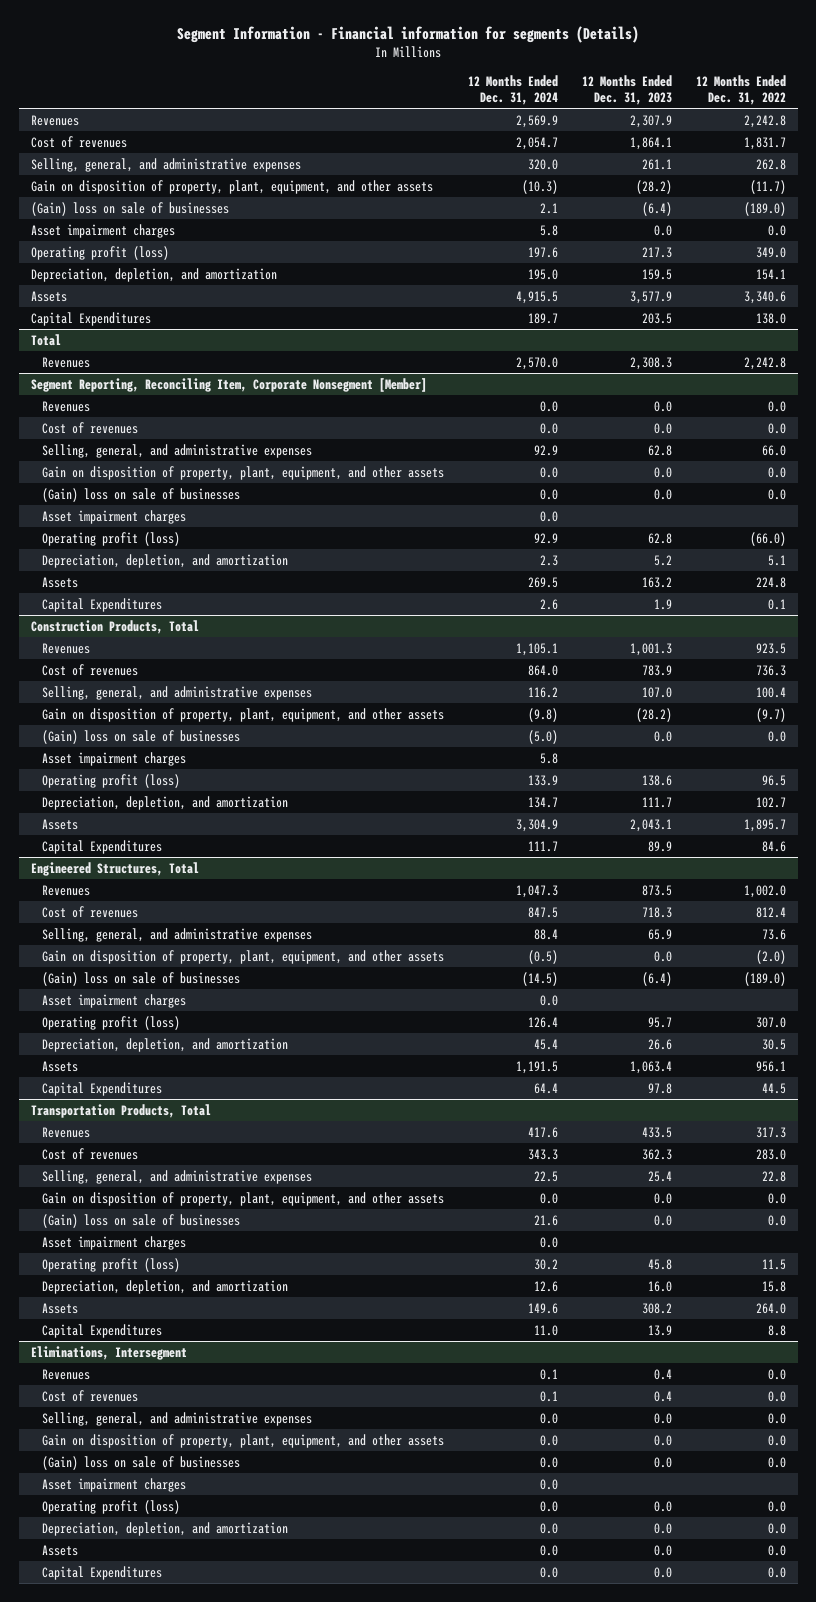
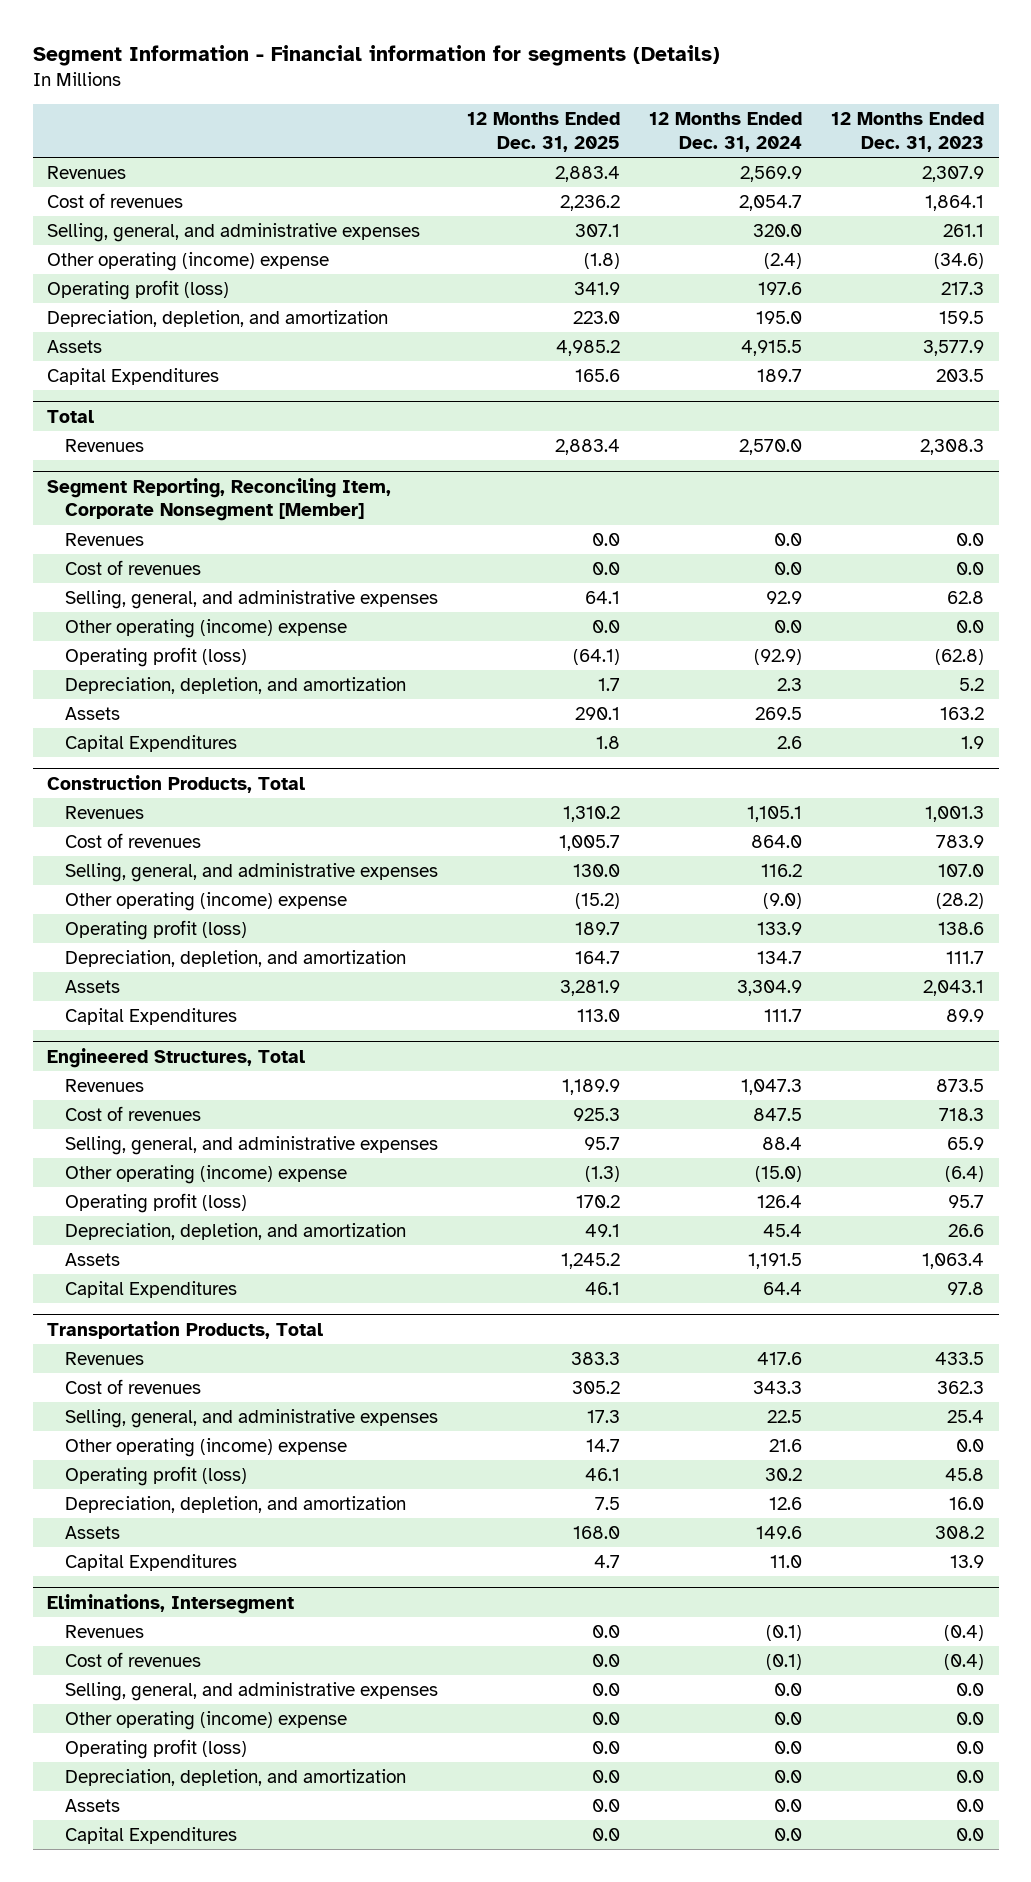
- | 12 Months Ended Dec. 31, 2024 | 12 Months Ended Dec. 31, 2023 | 12 Months Ended Dec. 31, 2022
+ | 12 Months Ended Dec. 31, 2025 | 12 Months Ended Dec. 31, 2024 | 12 Months Ended Dec. 31, 2023
- Gain on disposition of property, plant, equipment, and other assets | (10.3) | (28.2) | (11.7)
- (Gain) loss on sale of businesses | 2.1 | (6.4) | (189.0)
- Asset impairment charges | 5.8 | 0.0 | 0.0
+ Other operating (income) expense | (1.8) | (2.4) | (34.6)
@ Segment Reporting, Reconciling Item, Corporate Nonsegment [Member]
- Gain on disposition of property, plant, equipment, and other assets | 0.0 | 0.0 | 0.0
- (Gain) loss on sale of businesses | 0.0 | 0.0 | 0.0
- Asset impairment charges | 0.0 | |
- Operating profit (loss) | 92.9 | 62.8 | (66.0)
+ Other operating (income) expense | 0.0 | 0.0 | 0.0
+ Operating profit (loss) | (64.1) | (92.9) | (62.8)
@ Construction Products, Total
- Gain on disposition of property, plant, equipment, and other assets | (9.8) | (28.2) | (9.7)
- (Gain) loss on sale of businesses | (5.0) | 0.0 | 0.0
- Asset impairment charges | 5.8 | |
+ Other operating (income) expense | (15.2) | (9.0) | (28.2)
@ Engineered Structures, Total
- Gain on disposition of property, plant, equipment, and other assets | (0.5) | 0.0 | (2.0)
- (Gain) loss on sale of businesses | (14.5) | (6.4) | (189.0)
- Asset impairment charges | 0.0 | |
+ Other operating (income) expense | (1.3) | (15.0) | (6.4)
@ Transportation Products, Total
- Gain on disposition of property, plant, equipment, and other assets | 0.0 | 0.0 | 0.0
- (Gain) loss on sale of businesses | 21.6 | 0.0 | 0.0
- Asset impairment charges | 0.0 | |
+ Other operating (income) expense | 14.7 | 21.6 | 0.0
@ Eliminations, Intersegment
- Revenues | 0.1 | 0.4 | 0.0
- Cost of revenues | 0.1 | 0.4 | 0.0
+ Revenues | 0.0 | (0.1) | (0.4)
+ Cost of revenues | 0.0 | (0.1) | (0.4)
- Gain on disposition of property, plant, equipment, and other assets | 0.0 | 0.0 | 0.0
- (Gain) loss on sale of businesses | 0.0 | 0.0 | 0.0
- Asset impairment charges | 0.0 | |
+ Other operating (income) expense | 0.0 | 0.0 | 0.0

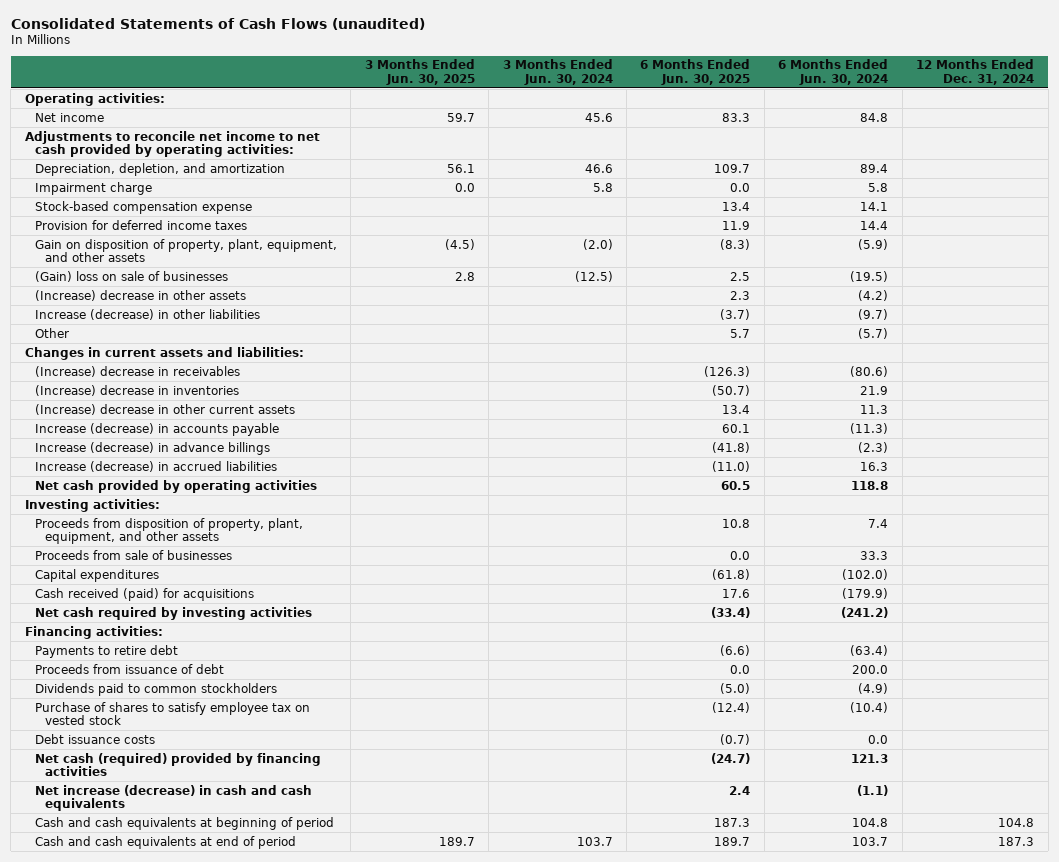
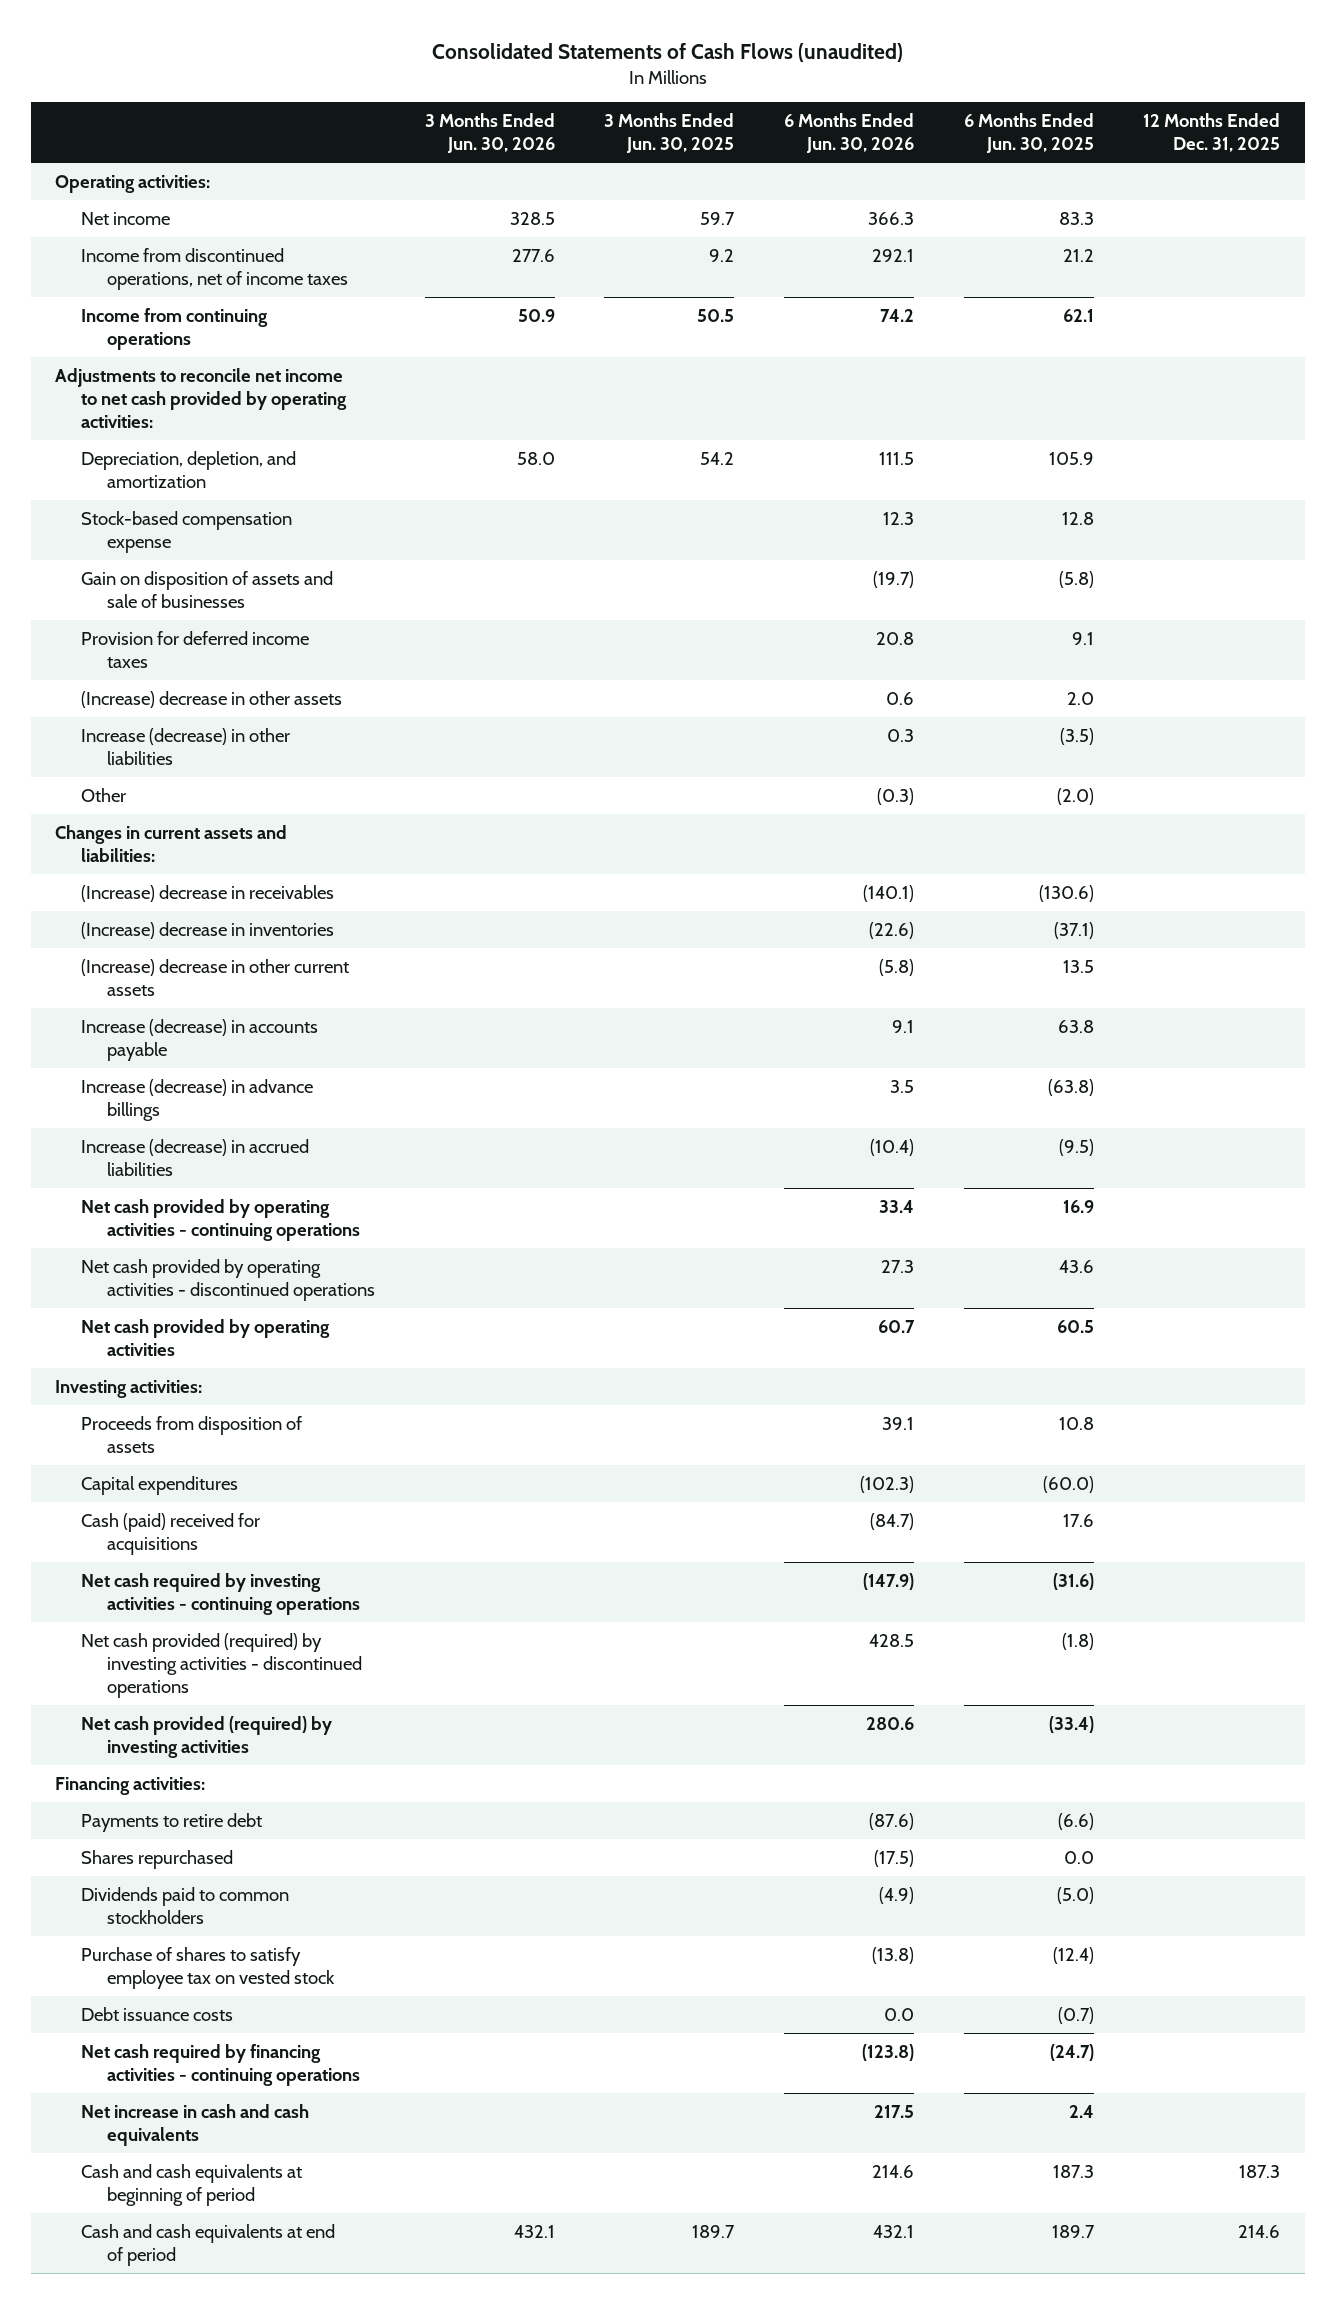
- | 3 Months Ended Jun. 30, 2025 | 3 Months Ended Jun. 30, 2024 | 6 Months Ended Jun. 30, 2025 | 6 Months Ended Jun. 30, 2024 | 12 Months Ended Dec. 31, 2024
+ | 3 Months Ended Jun. 30, 2026 | 3 Months Ended Jun. 30, 2025 | 6 Months Ended Jun. 30, 2026 | 6 Months Ended Jun. 30, 2025 | 12 Months Ended Dec. 31, 2025
+ Income from discontinued operations, net of income taxes | 277.6 | 9.2 | 292.1 | 21.2 |
+ Income from continuing operations | 50.9 | 50.5 | 74.2 | 62.1 |
- Depreciation, depletion, and amortization | 56.1 | 46.6 | 109.7 | 89.4 |
- Impairment charge | 0.0 | 5.8 | 0.0 | 5.8 |
- Stock-based compensation expense | | | 13.4 | 14.1 |
- Provision for deferred income taxes | | | 11.9 | 14.4 |
- Gain on disposition of property, plant, equipment, and other assets | (4.5) | (2.0) | (8.3) | (5.9) |
- (Gain) loss on sale of businesses | 2.8 | (12.5) | 2.5 | (19.5) |
- (Increase) decrease in other assets | | | 2.3 | (4.2) |
- Increase (decrease) in other liabilities | | | (3.7) | (9.7) |
- Other | | | 5.7 | (5.7) |
+ Depreciation, depletion, and amortization | 58.0 | 54.2 | 111.5 | 105.9 |
+ Stock-based compensation expense | | | 12.3 | 12.8 |
+ Gain on disposition of assets and sale of businesses | | | (19.7) | (5.8) |
+ Provision for deferred income taxes | | | 20.8 | 9.1 |
+ (Increase) decrease in other assets | | | 0.6 | 2.0 |
+ Increase (decrease) in other liabilities | | | 0.3 | (3.5) |
+ Other | | | (0.3) | (2.0) |
- (Increase) decrease in receivables | | | (126.3) | (80.6) |
- (Increase) decrease in inventories | | | (50.7) | 21.9 |
- (Increase) decrease in other current assets | | | 13.4 | 11.3 |
- Increase (decrease) in accounts payable | | | 60.1 | (11.3) |
- Increase (decrease) in advance billings | | | (41.8) | (2.3) |
- Increase (decrease) in accrued liabilities | | | (11.0) | 16.3 |
+ (Increase) decrease in receivables | | | (140.1) | (130.6) |
+ (Increase) decrease in inventories | | | (22.6) | (37.1) |
+ (Increase) decrease in other current assets | | | (5.8) | 13.5 |
+ Increase (decrease) in accounts payable | | | 9.1 | 63.8 |
+ Increase (decrease) in advance billings | | | 3.5 | (63.8) |
+ Increase (decrease) in accrued liabilities | | | (10.4) | (9.5) |
+ Net cash provided by operating activities - continuing operations | | | 33.4 | 16.9 |
+ Net cash provided by operating activities - discontinued operations | | | 27.3 | 43.6 |
- Proceeds from disposition of property, plant, equipment, and other assets | | | 10.8 | 7.4 |
- Proceeds from sale of businesses | | | 0.0 | 33.3 |
- Capital expenditures | | | (61.8) | (102.0) |
- Cash received (paid) for acquisitions | | | 17.6 | (179.9) |
- Net cash required by investing activities | | | (33.4) | (241.2) |
+ Proceeds from disposition of assets | | | 39.1 | 10.8 |
+ Capital expenditures | | | (102.3) | (60.0) |
+ Cash (paid) received for acquisitions | | | (84.7) | 17.6 |
+ Net cash required by investing activities - continuing operations | | | (147.9) | (31.6) |
+ Net cash provided (required) by investing activities - discontinued operations | | | 428.5 | (1.8) |
+ Net cash provided (required) by investing activities | | | 280.6 | (33.4) |
- Proceeds from issuance of debt | | | 0.0 | 200.0 |
+ Shares repurchased | | | (17.5) | 0.0 |
- Net cash (required) provided by financing activities | | | (24.7) | 121.3 |
- Net increase (decrease) in cash and cash equivalents | | | 2.4 | (1.1) |
+ Net cash required by financing activities - continuing operations | | | (123.8) | (24.7) |
+ Net increase in cash and cash equivalents | | | 217.5 | 2.4 |

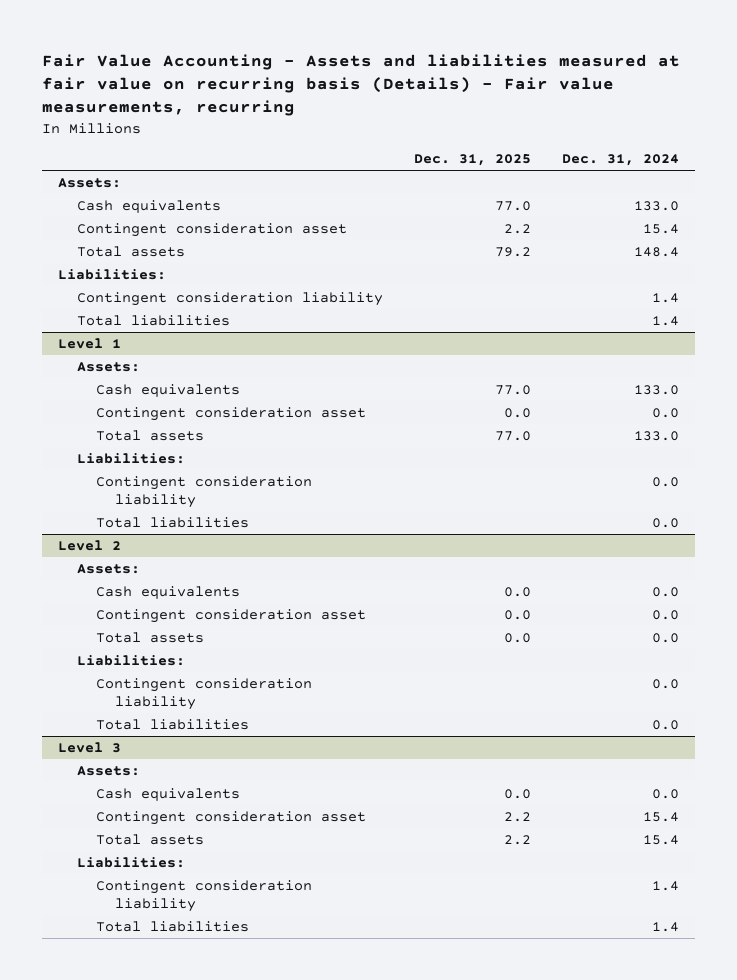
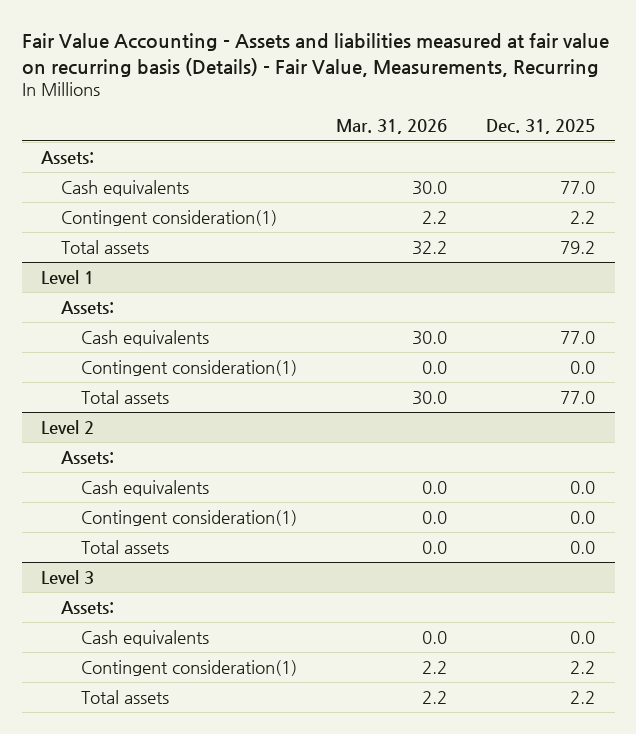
- Fair Value Accounting - Assets and liabilities measured at fair value on recurring basis (Details) - Fair value measurements, recurring
+ Fair Value Accounting - Assets and liabilities measured at fair value on recurring basis (Details) - Fair Value, Measurements, Recurring
- | Dec. 31, 2025 | Dec. 31, 2024
+ | Mar. 31, 2026 | Dec. 31, 2025
- Contingent consideration asset | 2.2 | 15.4
+ Contingent consideration(1) | 2.2 | 2.2
- Liabilities:
- Contingent consideration liability | | 1.4
- Total liabilities | | 1.4
@ Level 1
- Contingent consideration asset | 0.0 | 0.0
+ Contingent consideration(1) | 0.0 | 0.0
- Liabilities:
- Contingent consideration liability | | 0.0
- Total liabilities | | 0.0
@ Level 2
- Contingent consideration asset | 0.0 | 0.0
+ Contingent consideration(1) | 0.0 | 0.0
- Liabilities:
- Contingent consideration liability | | 0.0
- Total liabilities | | 0.0
@ Level 3
- Contingent consideration asset | 2.2 | 15.4
+ Contingent consideration(1) | 2.2 | 2.2
- Liabilities:
- Contingent consideration liability | | 1.4
- Total liabilities | | 1.4

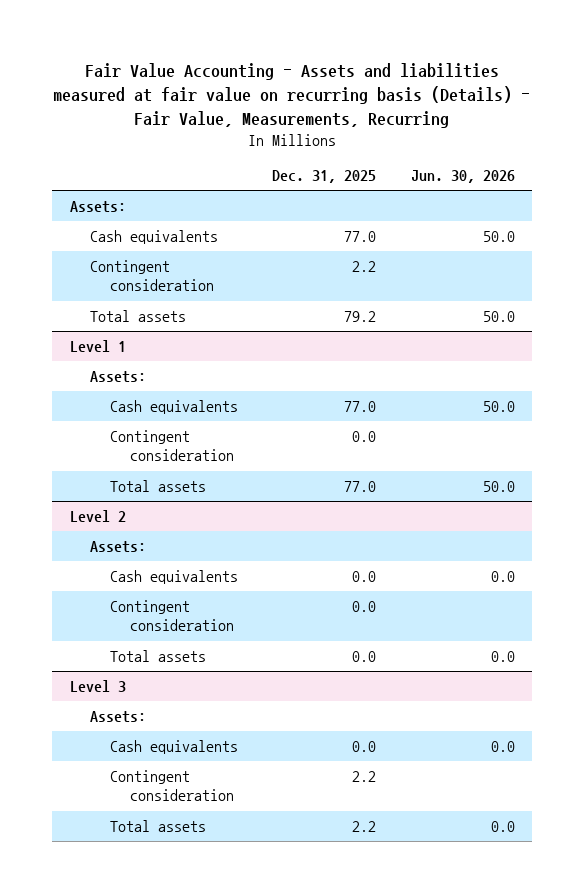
- | Mar. 31, 2026 | Dec. 31, 2025
+ | Dec. 31, 2025 | Jun. 30, 2026
- Contingent consideration(1) | 2.2 | 2.2
+ Contingent consideration | 2.2 |
@ Level 1
- Contingent consideration(1) | 0.0 | 0.0
+ Contingent consideration | 0.0 |
@ Level 2
- Contingent consideration(1) | 0.0 | 0.0
+ Contingent consideration | 0.0 |
@ Level 3
- Contingent consideration(1) | 2.2 | 2.2
+ Contingent consideration | 2.2 |

